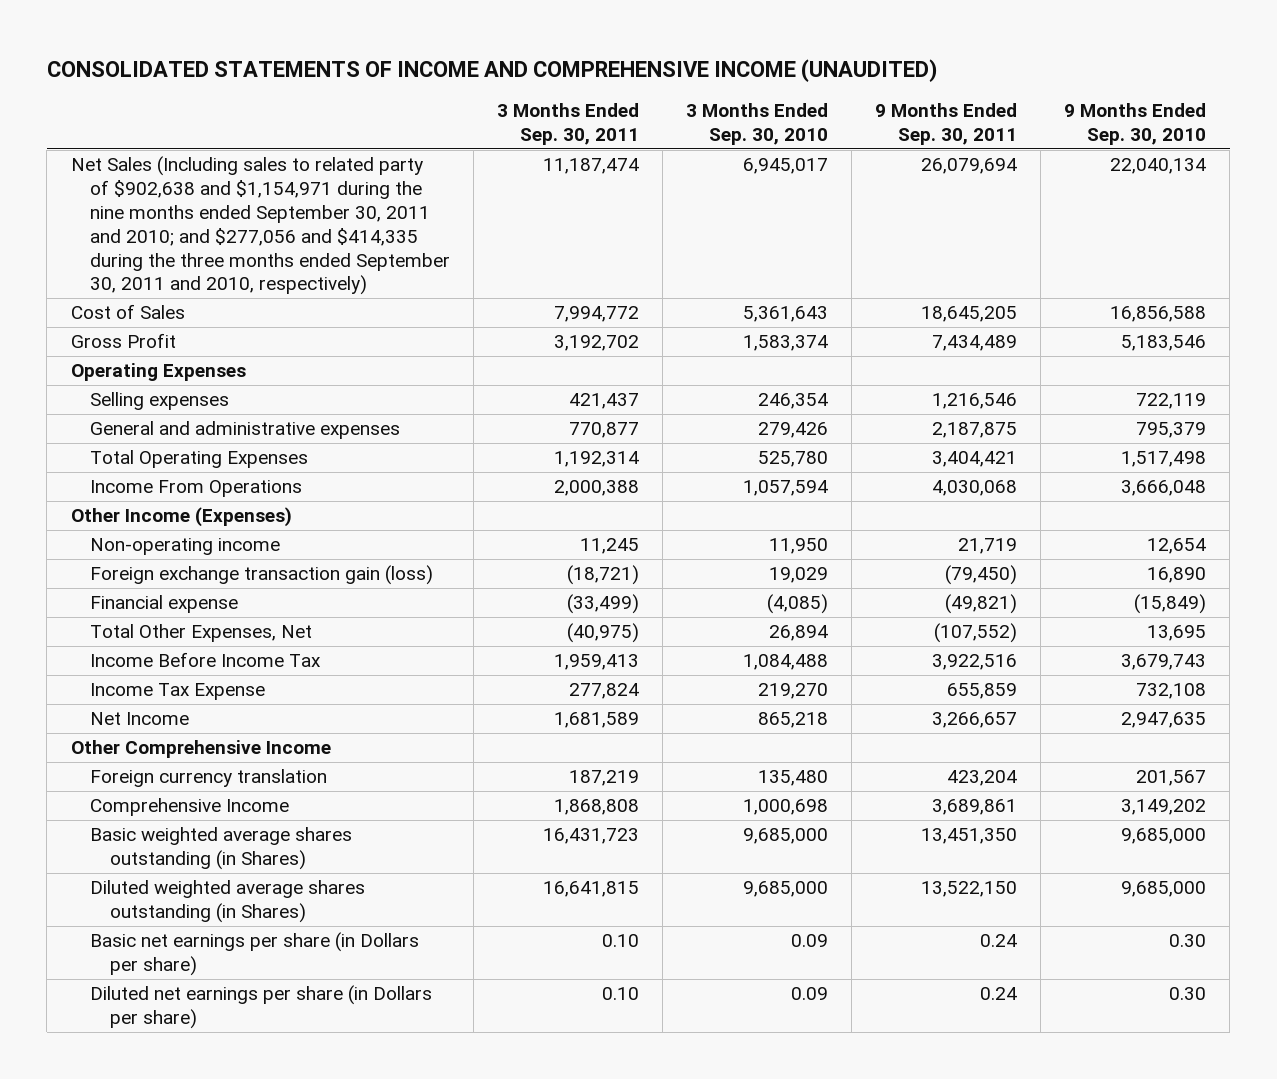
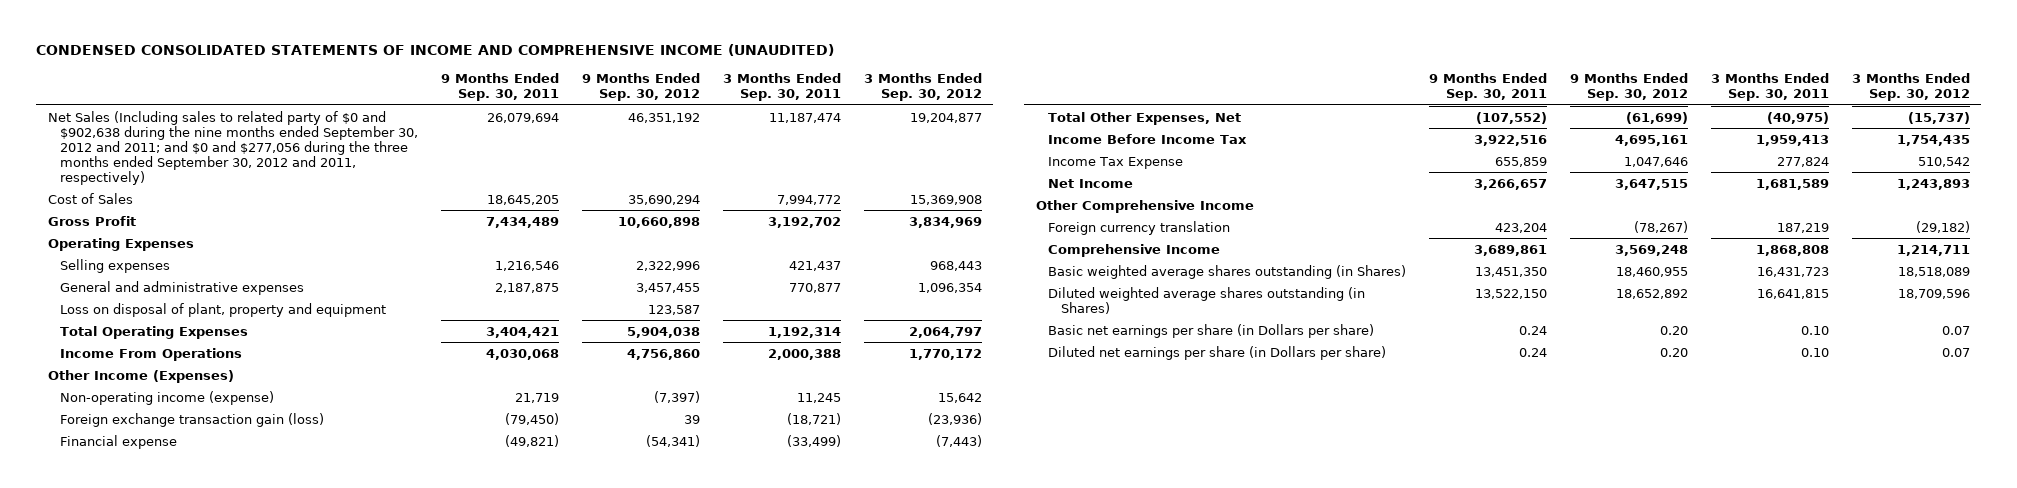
- CONSOLIDATED STATEMENTS OF INCOME AND COMPREHENSIVE INCOME (UNAUDITED)
+ CONDENSED CONSOLIDATED STATEMENTS OF INCOME AND COMPREHENSIVE INCOME (UNAUDITED)
- | 3 Months Ended Sep. 30, 2011 | 3 Months Ended Sep. 30, 2010 | 9 Months Ended Sep. 30, 2011 | 9 Months Ended Sep. 30, 2010
+ | 9 Months Ended Sep. 30, 2011 | 9 Months Ended Sep. 30, 2012 | 3 Months Ended Sep. 30, 2011 | 3 Months Ended Sep. 30, 2012
- Net Sales (Including sales to related party of $902,638 and $1,154,971 during the nine months ended September 30, 2011 and 2010; and $277,056 and $414,335 during the three months ended September 30, 2011 and 2010, respectively) | 11,187,474 | 6,945,017 | 26,079,694 | 22,040,134
+ Net Sales (Including sales to related party of $0 and $902,638 during the nine months ended September 30, 2012 and 2011; and $0 and $277,056 during the three months ended September 30, 2012 and 2011, respectively) | 26,079,694 | 46,351,192 | 11,187,474 | 19,204,877
+ Loss on disposal of plant, property and equipment | | 123,587 | |
- Non-operating income | 11,245 | 11,950 | 21,719 | 12,654
+ Non-operating income (expense) | 21,719 | (7,397) | 11,245 | 15,642

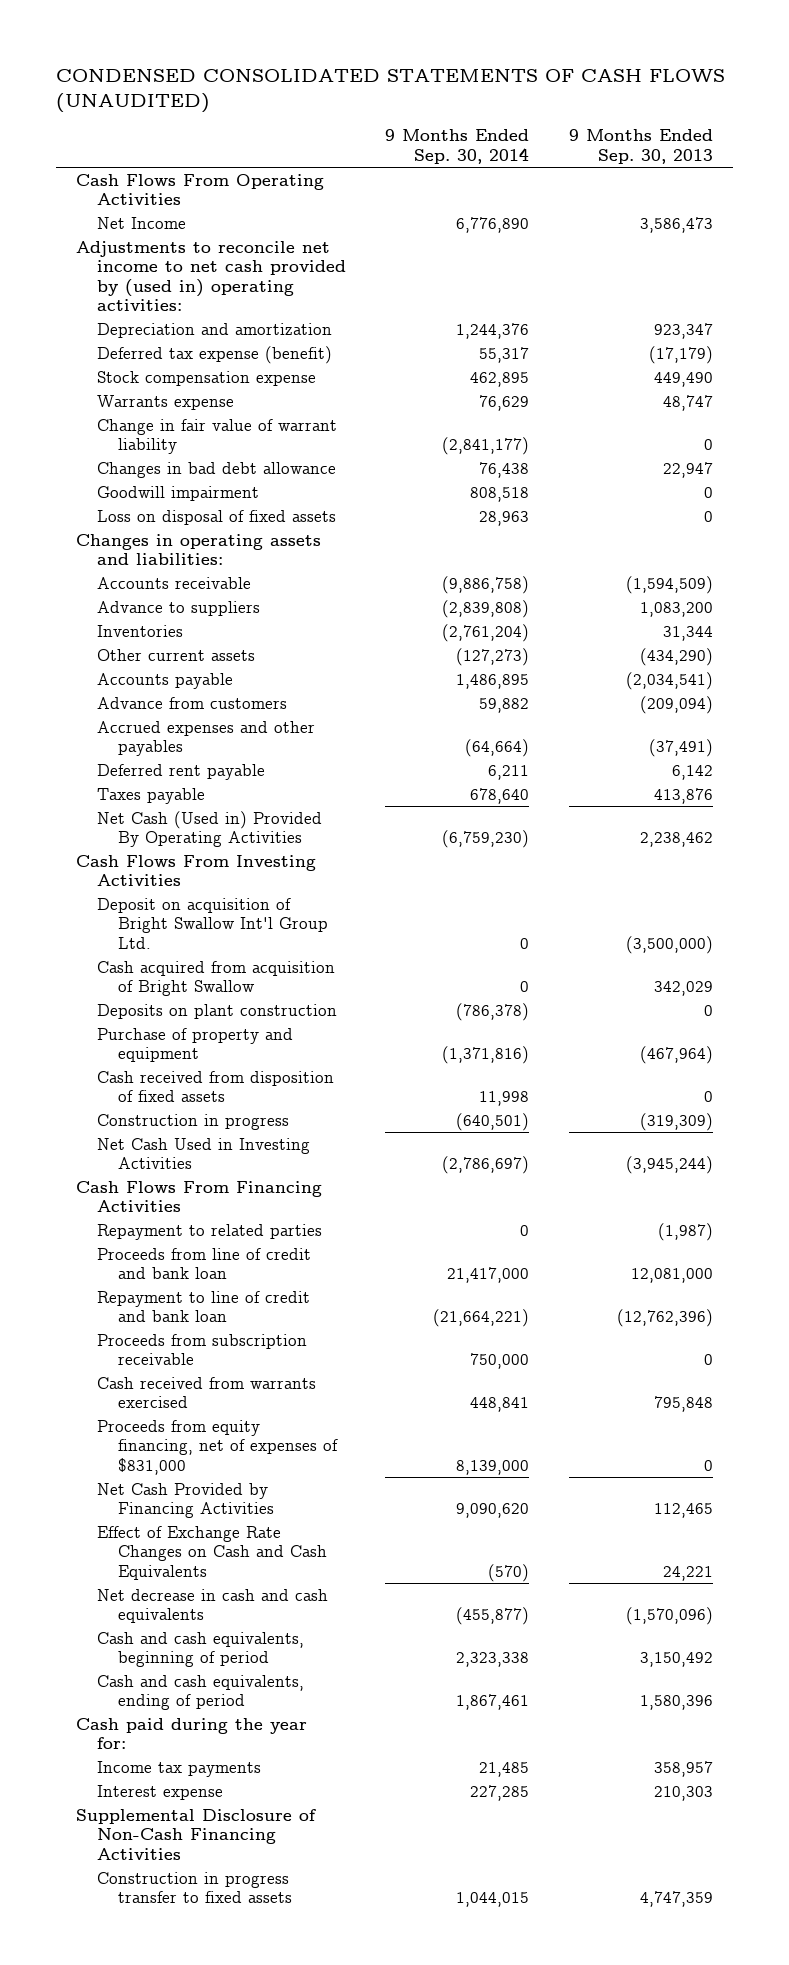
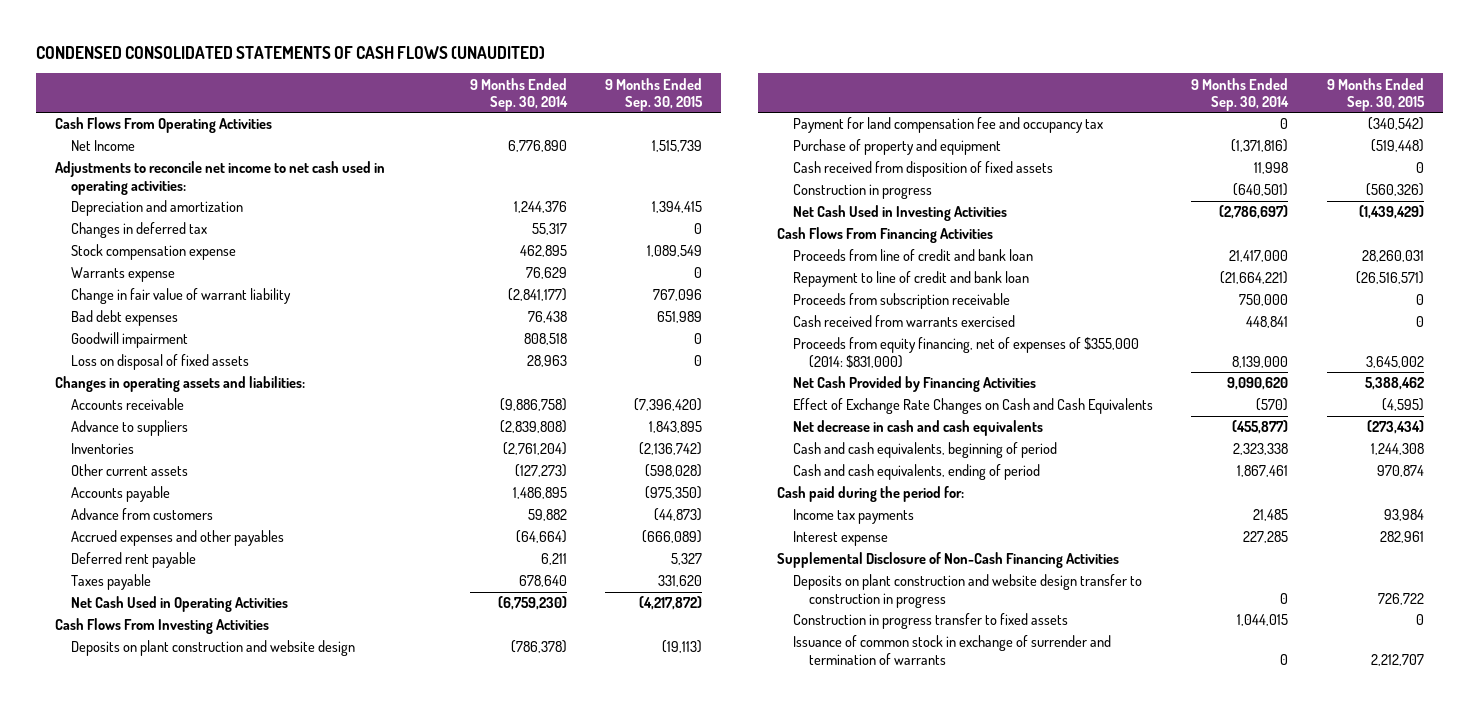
- | 9 Months Ended Sep. 30, 2014 | 9 Months Ended Sep. 30, 2013
+ | 9 Months Ended Sep. 30, 2014 | 9 Months Ended Sep. 30, 2015
- Adjustments to reconcile net income to net cash provided by (used in) operating activities:
+ Adjustments to reconcile net income to net cash used in operating activities:
- Deferred tax expense (benefit) | 55,317 | (17,179)
+ Changes in deferred tax | 55,317 | 0
- Changes in bad debt allowance | 76,438 | 22,947
+ Bad debt expenses | 76,438 | 651,989
- Net Cash (Used in) Provided By Operating Activities | (6,759,230) | 2,238,462
+ Net Cash Used in Operating Activities | (6,759,230) | (4,217,872)
- Deposit on acquisition of Bright Swallow Int'l Group Ltd. | 0 | (3,500,000)
- Cash acquired from acquisition of Bright Swallow | 0 | 342,029
- Deposits on plant construction | (786,378) | 0
+ Deposits on plant construction and website design | (786,378) | (19,113)
+ Payment for land compensation fee and occupancy tax | 0 | (340,542)
- Repayment to related parties | 0 | (1,987)
- Proceeds from equity financing, net of expenses of $831,000 | 8,139,000 | 0
+ Proceeds from equity financing, net of expenses of $355,000 (2014: $831,000) | 8,139,000 | 3,645,002
- Cash paid during the year for:
+ Cash paid during the period for:
+ Deposits on plant construction and website design transfer to construction in progress | 0 | 726,722
+ Issuance of common stock in exchange of surrender and termination of warrants | 0 | 2,212,707

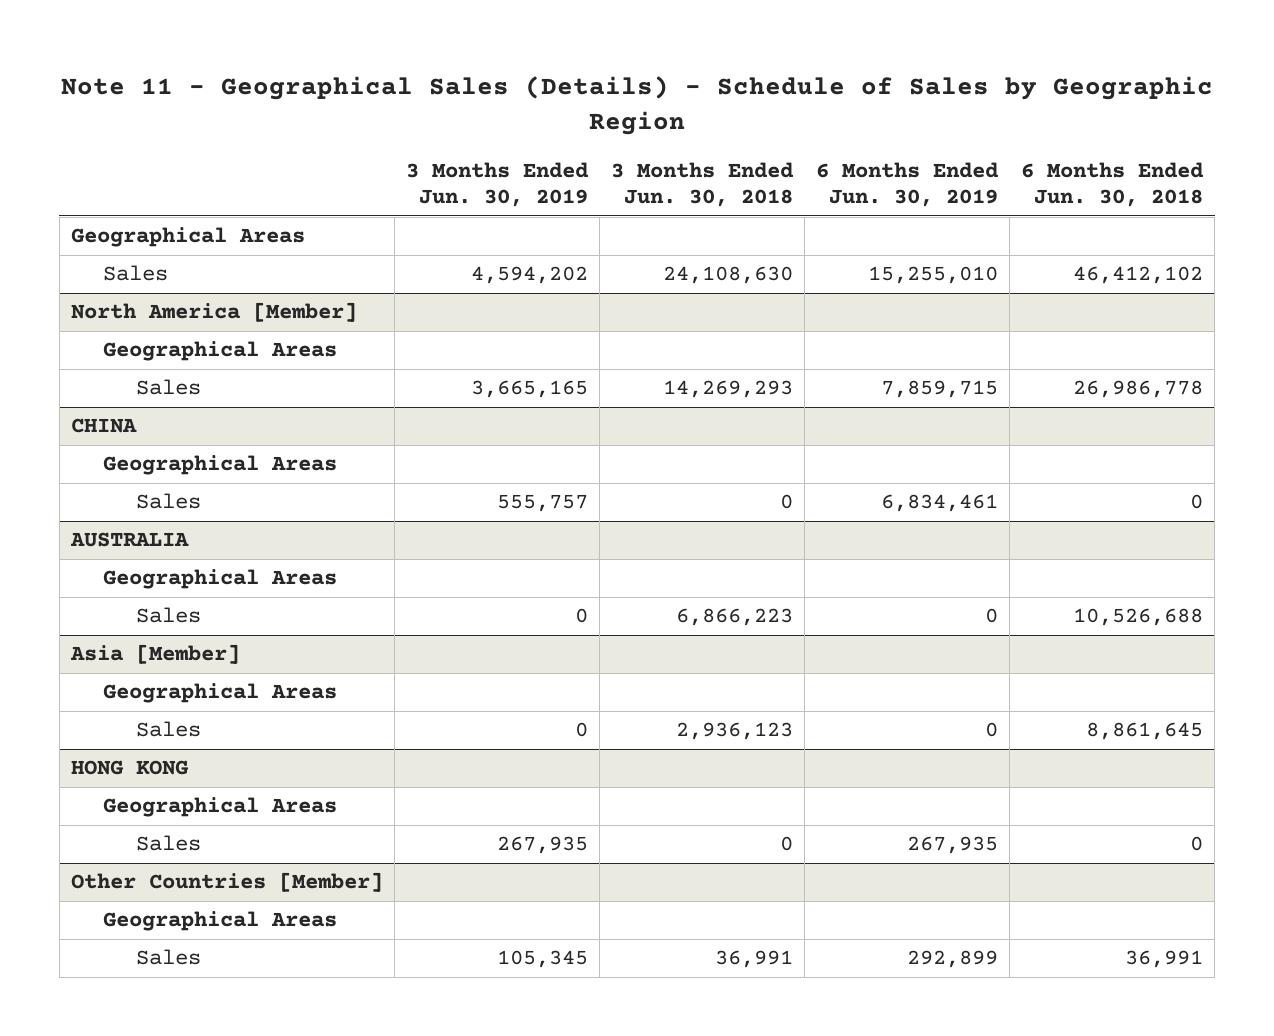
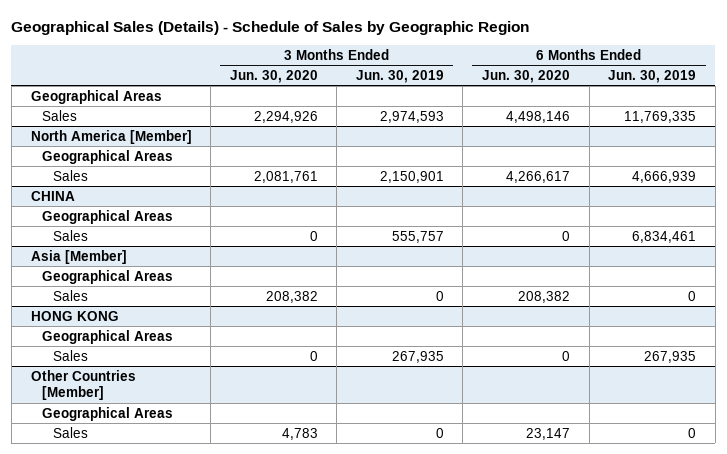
- Note 11 - Geographical Sales (Details) - Schedule of Sales by Geographic Region
+ Geographical Sales (Details) - Schedule of Sales by Geographic Region
- | 3 Months Ended Jun. 30, 2019 | 3 Months Ended Jun. 30, 2018 | 6 Months Ended Jun. 30, 2019 | 6 Months Ended Jun. 30, 2018
+ | 3 Months Ended Jun. 30, 2020 | 3 Months Ended Jun. 30, 2019 | 6 Months Ended Jun. 30, 2020 | 6 Months Ended Jun. 30, 2019
- Sales | 4,594,202 | 24,108,630 | 15,255,010 | 46,412,102
+ Sales | 2,294,926 | 2,974,593 | 4,498,146 | 11,769,335
@ North America [Member]
- Sales | 3,665,165 | 14,269,293 | 7,859,715 | 26,986,778
+ Sales | 2,081,761 | 2,150,901 | 4,266,617 | 4,666,939
- AUSTRALIA
- Geographical Areas
- Sales | 0 | 6,866,223 | 0 | 10,526,688
@ Other Countries [Member]
- Sales | 105,345 | 36,991 | 292,899 | 36,991
+ Sales | 4,783 | 0 | 23,147 | 0

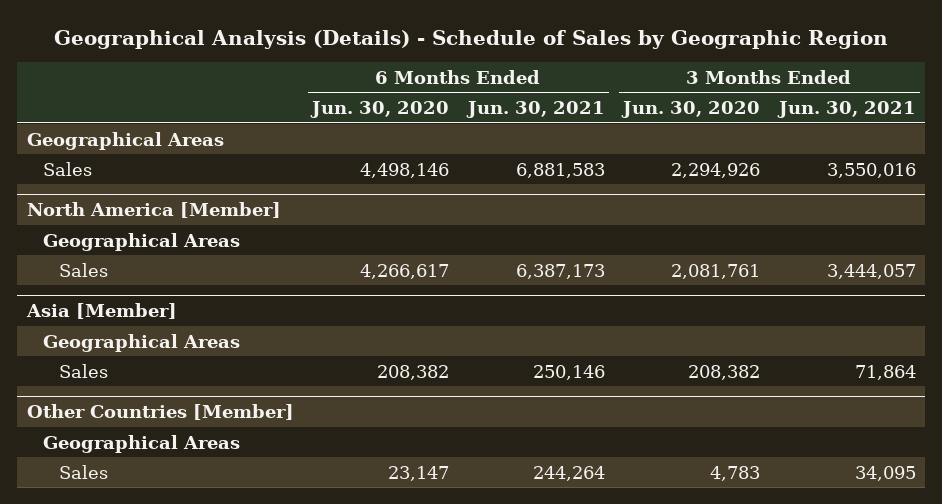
- Geographical Sales (Details) - Schedule of Sales by Geographic Region
+ Geographical Analysis (Details) - Schedule of Sales by Geographic Region
- | 3 Months Ended Jun. 30, 2020 | 3 Months Ended Jun. 30, 2019 | 6 Months Ended Jun. 30, 2020 | 6 Months Ended Jun. 30, 2019
+ | 6 Months Ended Jun. 30, 2020 | 6 Months Ended Jun. 30, 2021 | 3 Months Ended Jun. 30, 2020 | 3 Months Ended Jun. 30, 2021
- CHINA
- Geographical Areas
- Sales | 0 | 555,757 | 0 | 6,834,461
- HONG KONG
- Geographical Areas
- Sales | 0 | 267,935 | 0 | 267,935

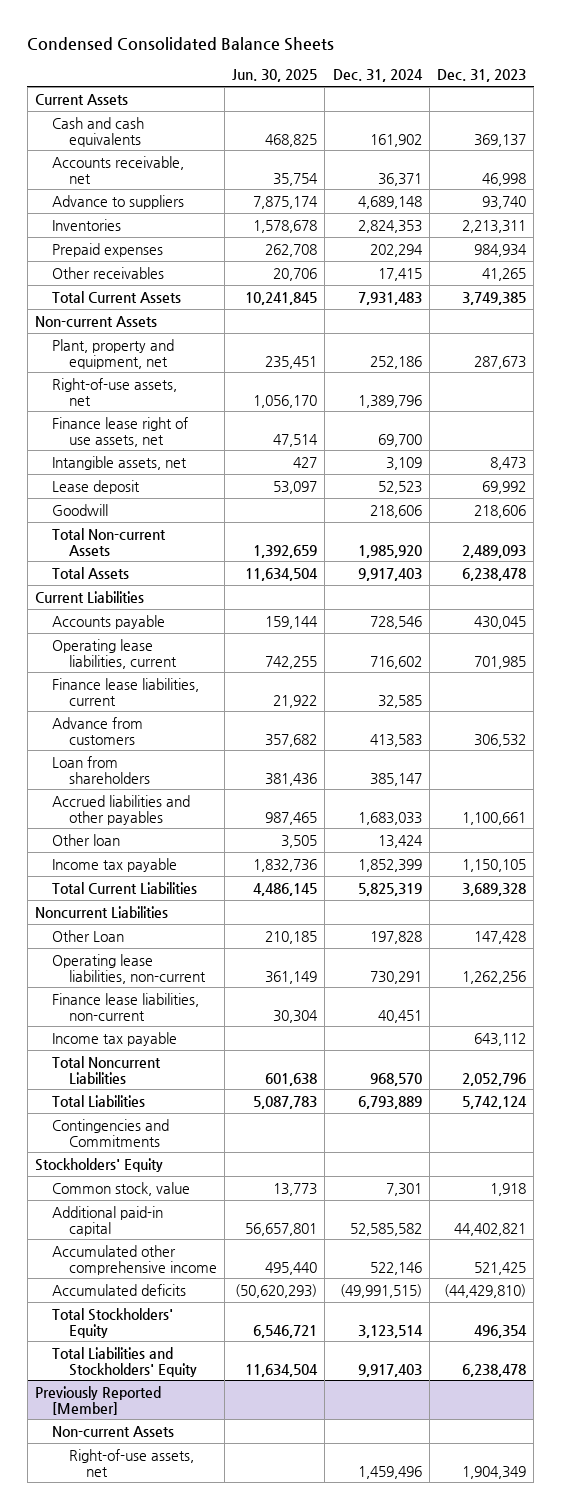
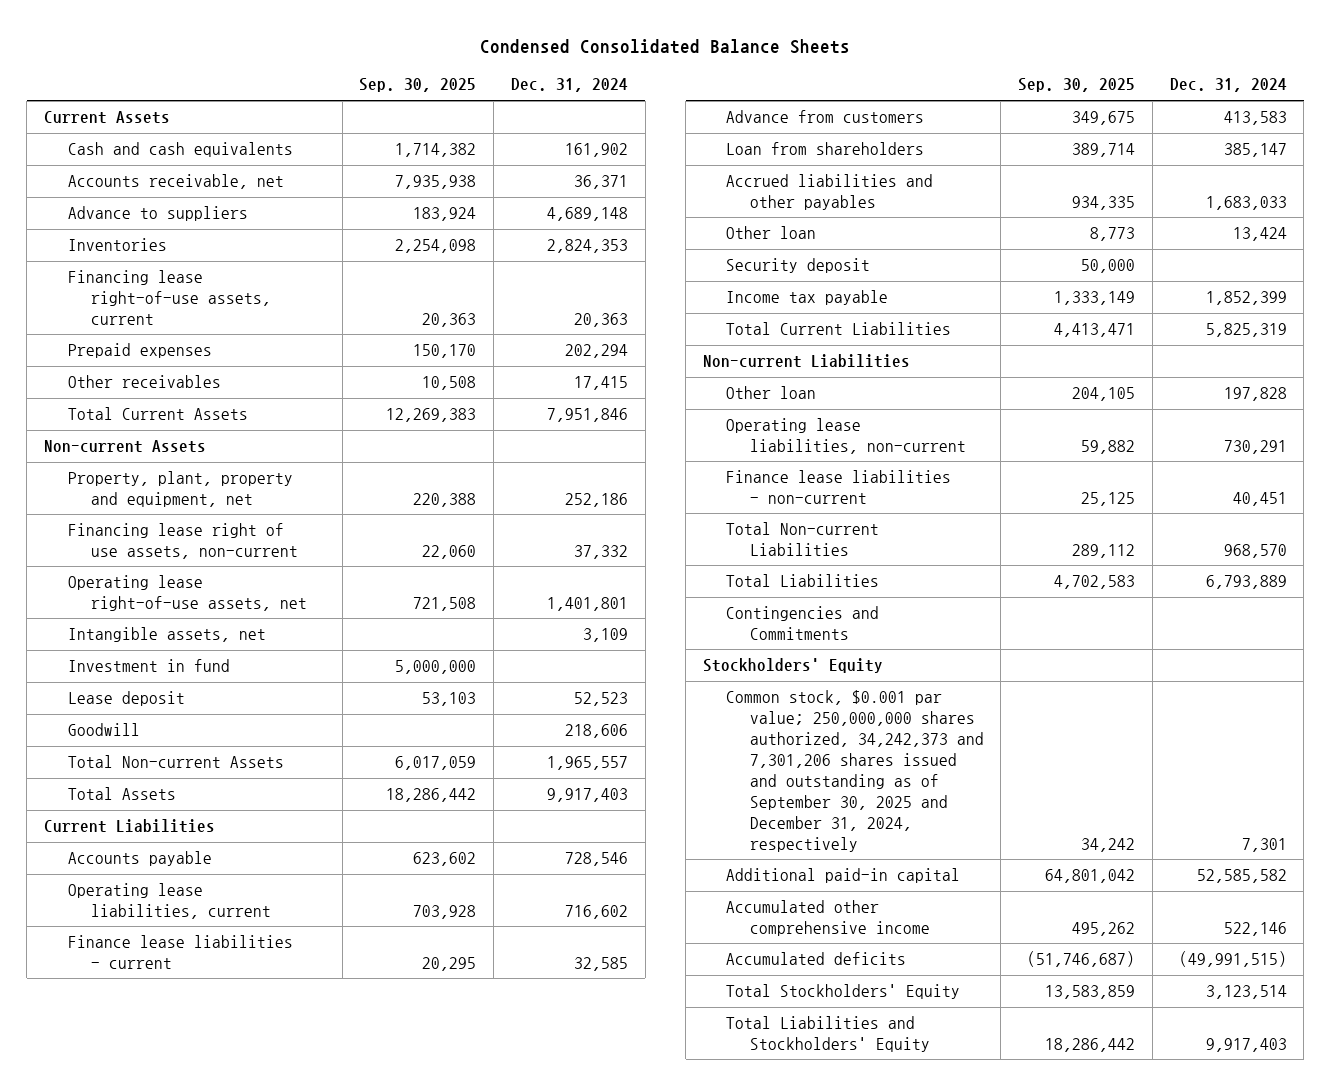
- | Jun. 30, 2025 | Dec. 31, 2024 | Dec. 31, 2023
+ | Sep. 30, 2025 | Dec. 31, 2024
+ Financing lease right-of-use assets, current | 20,363 | 20,363
- Total Current Assets | 10,241,845 | 7,931,483 | 3,749,385
+ Total Current Assets | 12,269,383 | 7,951,846
- Plant, property and equipment, net | 235,451 | 252,186 | 287,673
- Right-of-use assets, net | 1,056,170 | 1,389,796 |
- Finance lease right of use assets, net | 47,514 | 69,700 |
+ Property, plant, property and equipment, net | 220,388 | 252,186
+ Financing lease right of use assets, non-current | 22,060 | 37,332
+ Operating lease right-of-use assets, net | 721,508 | 1,401,801
+ Investment in fund | 5,000,000 |
- Total Non-current Assets | 1,392,659 | 1,985,920 | 2,489,093
+ Total Non-current Assets | 6,017,059 | 1,965,557
- Finance lease liabilities, current | 21,922 | 32,585 |
+ Finance lease liabilities - current | 20,295 | 32,585
+ Security deposit | 50,000 |
- Noncurrent Liabilities
- Other Loan | 210,185 | 197,828 | 147,428
+ Non-current Liabilities
+ Other loan | 204,105 | 197,828
- Finance lease liabilities, non-current | 30,304 | 40,451 |
- Income tax payable | | | 643,112
- Total Noncurrent Liabilities | 601,638 | 968,570 | 2,052,796
+ Finance lease liabilities - non-current | 25,125 | 40,451
+ Total Non-current Liabilities | 289,112 | 968,570
- Common stock, value | 13,773 | 7,301 | 1,918
+ Common stock, $0.001 par value; 250,000,000 shares authorized, 34,242,373 and 7,301,206 shares issued and outstanding as of September 30, 2025 and December 31, 2024, respectively | 34,242 | 7,301
- Previously Reported [Member]
- Non-current Assets
- Right-of-use assets, net | | 1,459,496 | 1,904,349

